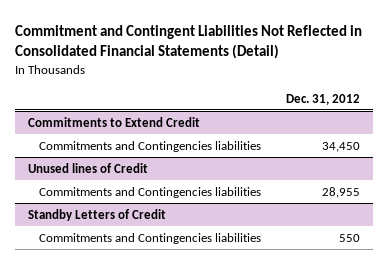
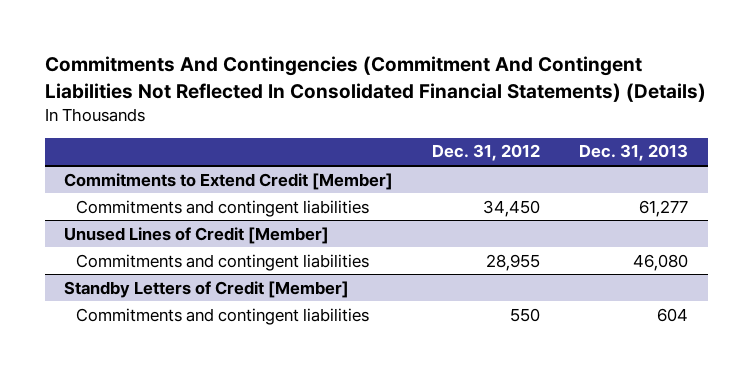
- Commitment and Contingent Liabilities Not Reflected in Consolidated Financial Statements (Detail)
+ Commitments And Contingencies (Commitment And Contingent Liabilities Not Reflected In Consolidated Financial Statements) (Details)
- | Dec. 31, 2012
+ | Dec. 31, 2012 | Dec. 31, 2013
- Commitments to Extend Credit
- Commitments and Contingencies liabilities | 34,450
- Unused lines of Credit
- Commitments and Contingencies liabilities | 28,955
- Standby Letters of Credit
- Commitments and Contingencies liabilities | 550
+ Commitments to Extend Credit [Member]
+ Commitments and contingent liabilities | 34,450 | 61,277
+ Unused Lines of Credit [Member]
+ Commitments and contingent liabilities | 28,955 | 46,080
+ Standby Letters of Credit [Member]
+ Commitments and contingent liabilities | 550 | 604

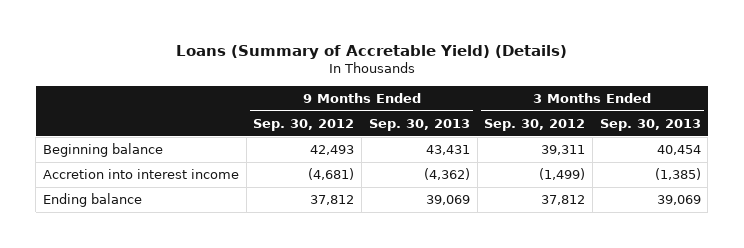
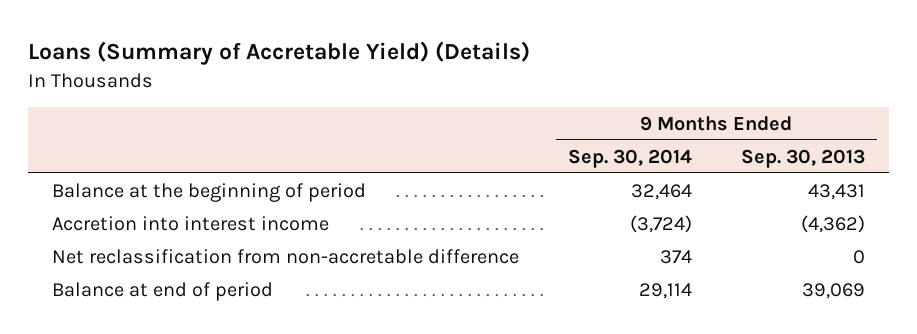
- | 9 Months Ended Sep. 30, 2012 | 9 Months Ended Sep. 30, 2013 | 3 Months Ended Sep. 30, 2012 | 3 Months Ended Sep. 30, 2013
+ | 9 Months Ended Sep. 30, 2014 | 9 Months Ended Sep. 30, 2013
- Beginning balance | 42,493 | 43,431 | 39,311 | 40,454
+ Balance at the beginning of period | 32,464 | 43,431
- Ending balance | 37,812 | 39,069 | 37,812 | 39,069
+ Net reclassification from non-accretable difference | 374 | 0
+ Balance at end of period | 29,114 | 39,069

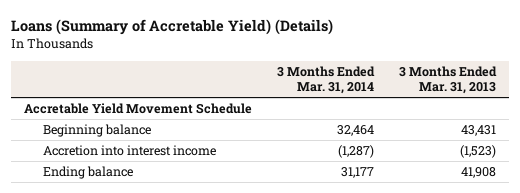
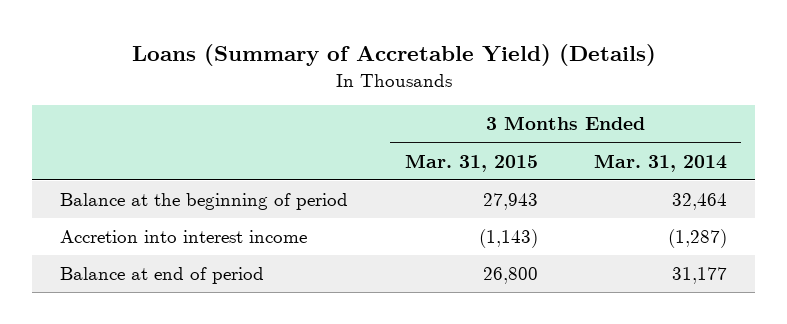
- | 3 Months Ended Mar. 31, 2014 | 3 Months Ended Mar. 31, 2013
+ | 3 Months Ended Mar. 31, 2015 | 3 Months Ended Mar. 31, 2014
- Accretable Yield Movement Schedule
- Beginning balance | 32,464 | 43,431
+ Balance at the beginning of period | 27,943 | 32,464
- Ending balance | 31,177 | 41,908
+ Balance at end of period | 26,800 | 31,177

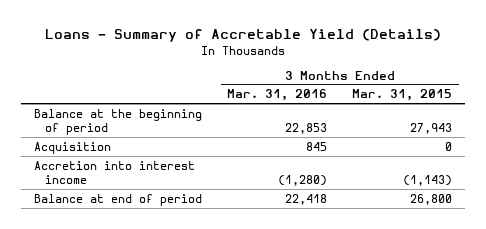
- Loans (Summary of Accretable Yield) (Details)
+ Loans - Summary of Accretable Yield (Details)
- | 3 Months Ended Mar. 31, 2015 | 3 Months Ended Mar. 31, 2014
+ | 3 Months Ended Mar. 31, 2016 | 3 Months Ended Mar. 31, 2015
+ Acquisition | 845 | 0

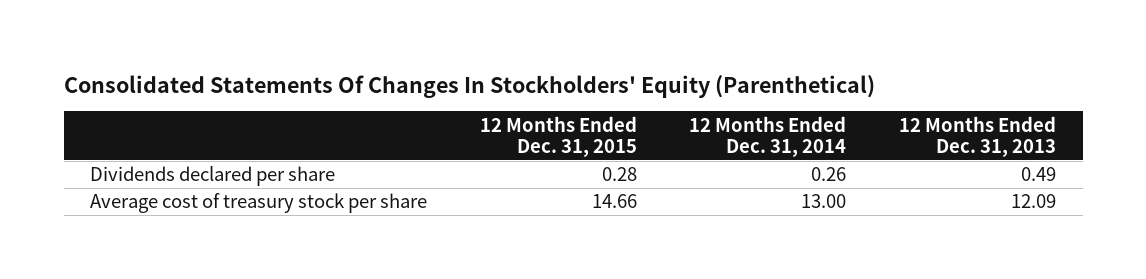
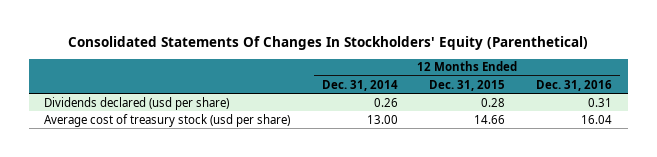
- | 12 Months Ended Dec. 31, 2015 | 12 Months Ended Dec. 31, 2014 | 12 Months Ended Dec. 31, 2013
+ | 12 Months Ended Dec. 31, 2014 | 12 Months Ended Dec. 31, 2015 | 12 Months Ended Dec. 31, 2016
- Dividends declared per share | 0.28 | 0.26 | 0.49
- Average cost of treasury stock per share | 14.66 | 13.00 | 12.09
+ Dividends declared (usd per share) | 0.26 | 0.28 | 0.31
+ Average cost of treasury stock (usd per share) | 13.00 | 14.66 | 16.04

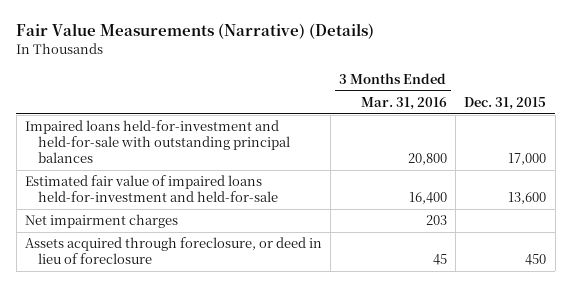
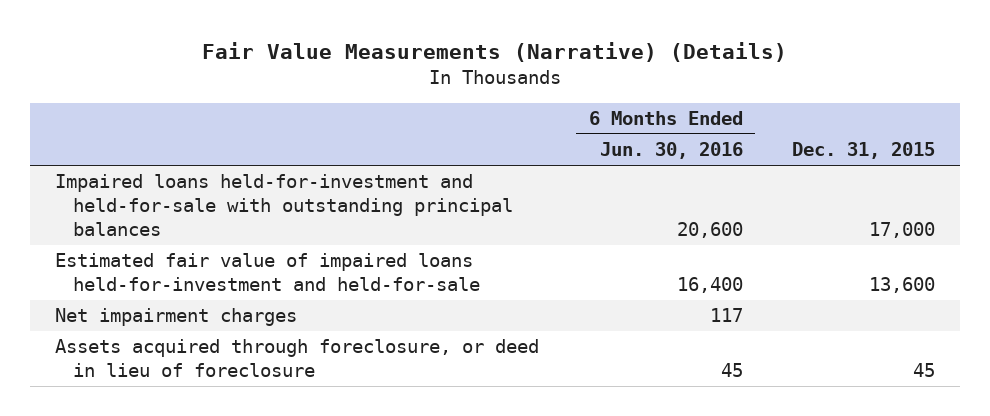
- | 3 Months Ended Mar. 31, 2016 | Dec. 31, 2015
+ | 6 Months Ended Jun. 30, 2016 | Dec. 31, 2015
- Assets acquired through foreclosure, or deed in lieu of foreclosure | 45 | 450
+ Assets acquired through foreclosure, or deed in lieu of foreclosure | 45 | 45

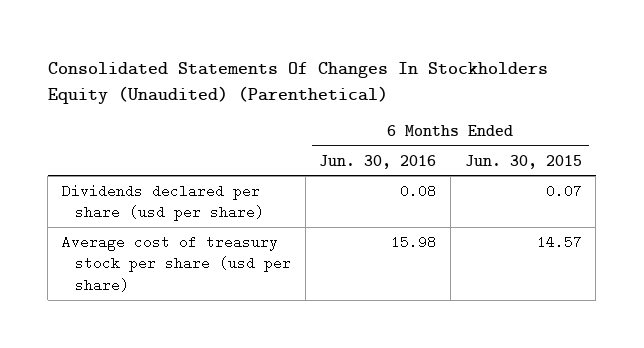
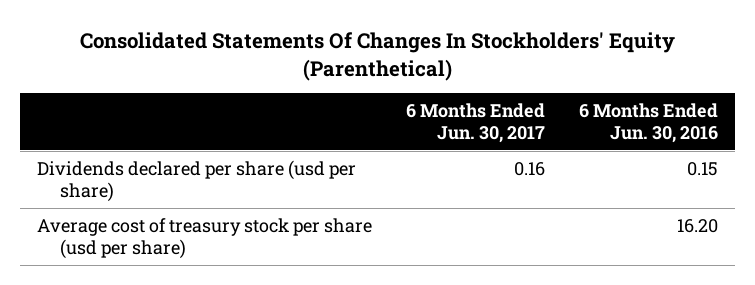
- Consolidated Statements Of Changes In Stockholders Equity (Unaudited) (Parenthetical)
+ Consolidated Statements Of Changes In Stockholders' Equity (Parenthetical)
- | 6 Months Ended Jun. 30, 2016 | 6 Months Ended Jun. 30, 2015
+ | 6 Months Ended Jun. 30, 2017 | 6 Months Ended Jun. 30, 2016
- Dividends declared per share (usd per share) | 0.08 | 0.07
- Average cost of treasury stock per share (usd per share) | 15.98 | 14.57
+ Dividends declared per share (usd per share) | 0.16 | 0.15
+ Average cost of treasury stock per share (usd per share) | | 16.20

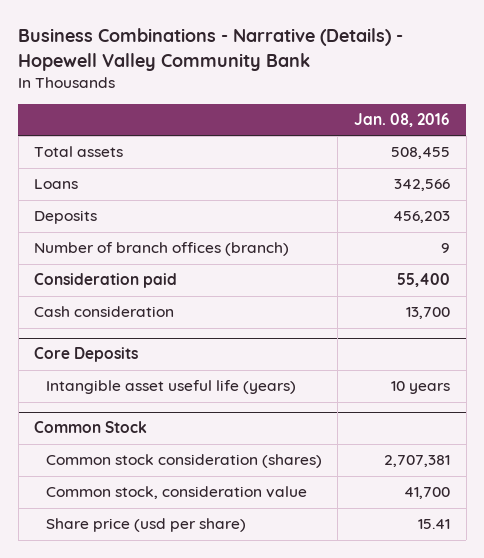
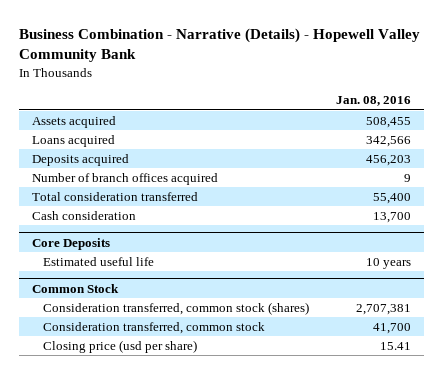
- Business Combinations - Narrative (Details) - Hopewell Valley Community Bank
+ Business Combination - Narrative (Details) - Hopewell Valley Community Bank
- Total assets | 508,455
- Loans | 342,566
- Deposits | 456,203
- Number of branch offices (branch) | 9
- Consideration paid | 55,400
+ Assets acquired | 508,455
+ Loans acquired | 342,566
+ Deposits acquired | 456,203
+ Number of branch offices acquired | 9
+ Total consideration transferred | 55,400
@ Core Deposits
- Intangible asset useful life (years) | 10 years
+ Estimated useful life | 10 years
@ Common Stock
- Common stock consideration (shares) | 2,707,381
- Common stock, consideration value | 41,700
- Share price (usd per share) | 15.41
+ Consideration transferred, common stock (shares) | 2,707,381
+ Consideration transferred, common stock | 41,700
+ Closing price (usd per share) | 15.41

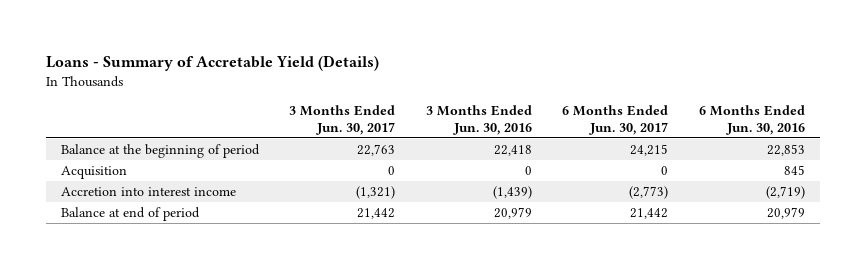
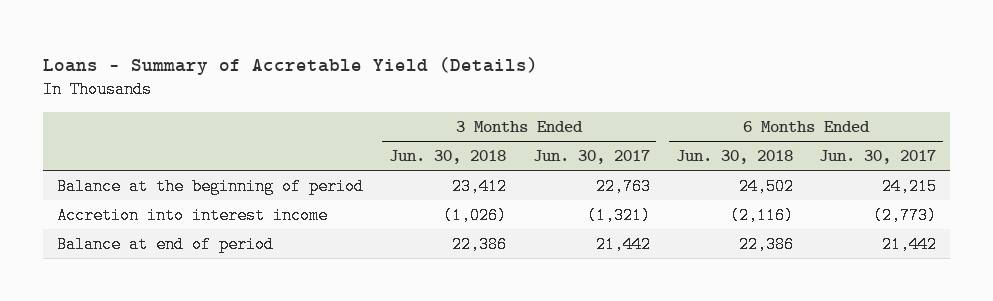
- | 3 Months Ended Jun. 30, 2017 | 3 Months Ended Jun. 30, 2016 | 6 Months Ended Jun. 30, 2017 | 6 Months Ended Jun. 30, 2016
+ | 3 Months Ended Jun. 30, 2018 | 3 Months Ended Jun. 30, 2017 | 6 Months Ended Jun. 30, 2018 | 6 Months Ended Jun. 30, 2017
- Acquisition | 0 | 0 | 0 | 845

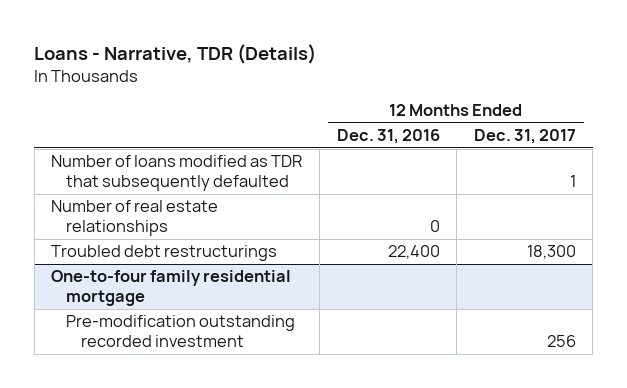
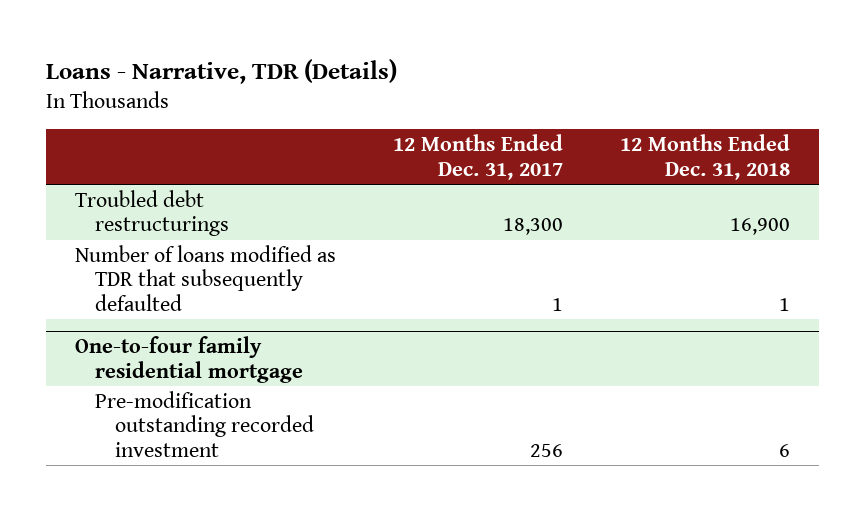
- | 12 Months Ended Dec. 31, 2016 | 12 Months Ended Dec. 31, 2017
+ | 12 Months Ended Dec. 31, 2017 | 12 Months Ended Dec. 31, 2018
- Number of real estate relationships | 0 |
moved down: Number of loans modified as TDR that subsequently defaulted | 1 | 1

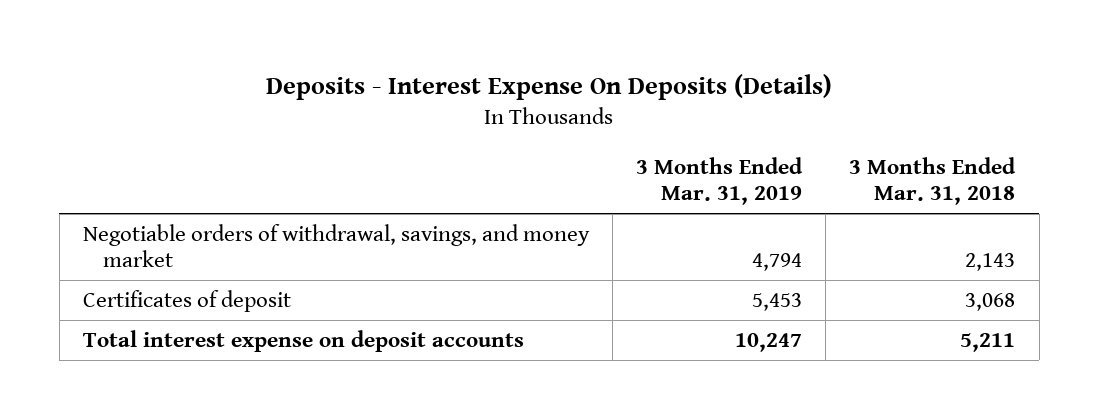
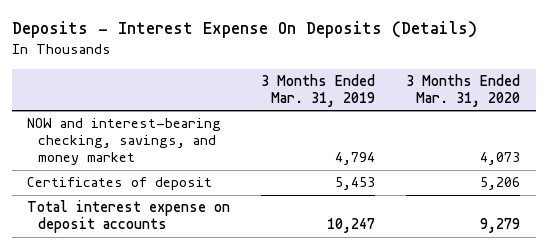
- | 3 Months Ended Mar. 31, 2019 | 3 Months Ended Mar. 31, 2018
+ | 3 Months Ended Mar. 31, 2019 | 3 Months Ended Mar. 31, 2020
- Negotiable orders of withdrawal, savings, and money market | 4,794 | 2,143
+ NOW and interest-bearing checking, savings, and money market | 4,794 | 4,073

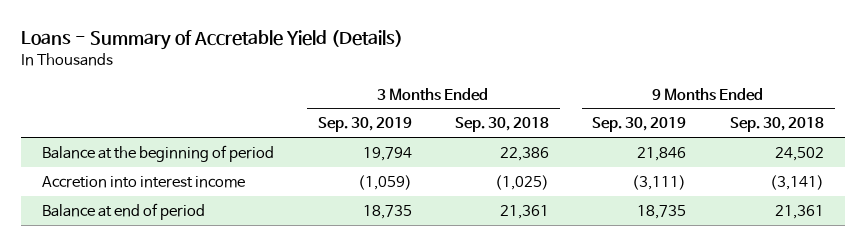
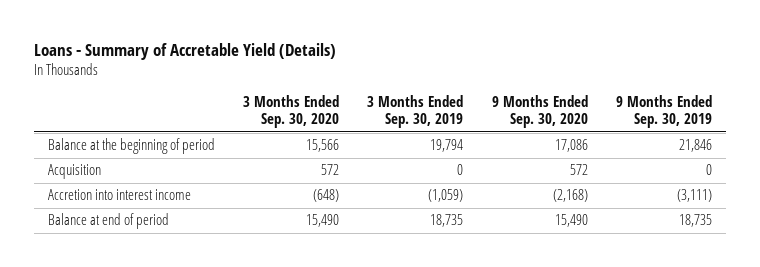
- | 3 Months Ended Sep. 30, 2019 | 3 Months Ended Sep. 30, 2018 | 9 Months Ended Sep. 30, 2019 | 9 Months Ended Sep. 30, 2018
+ | 3 Months Ended Sep. 30, 2020 | 3 Months Ended Sep. 30, 2019 | 9 Months Ended Sep. 30, 2020 | 9 Months Ended Sep. 30, 2019
+ Acquisition | 572 | 0 | 572 | 0

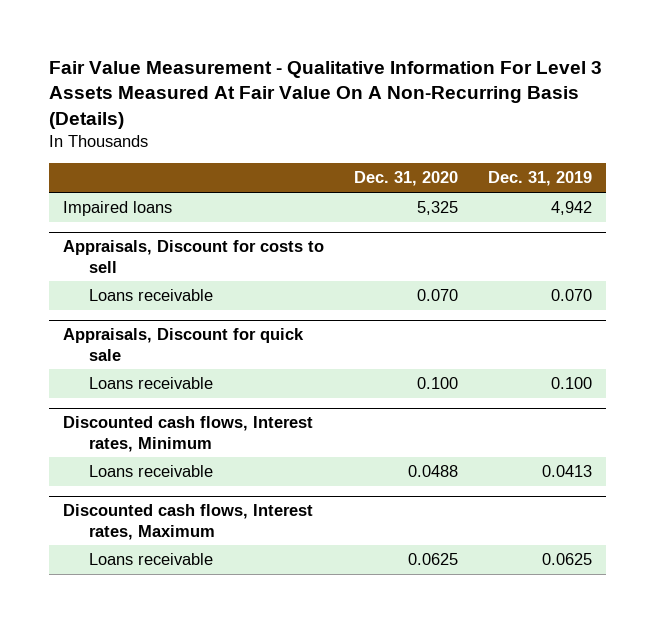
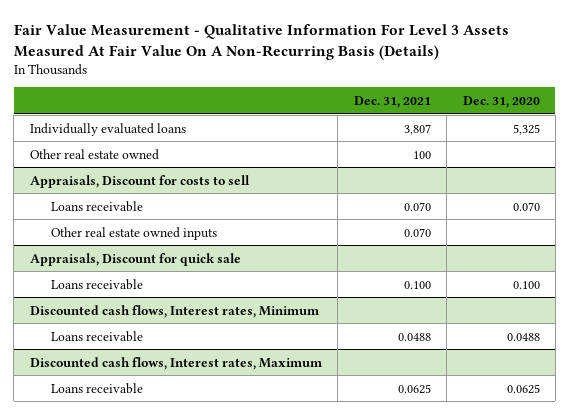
- | Dec. 31, 2020 | Dec. 31, 2019
+ | Dec. 31, 2021 | Dec. 31, 2020
- Impaired loans | 5,325 | 4,942
+ Individually evaluated loans | 3,807 | 5,325
+ Other real estate owned | 100 |
@ Appraisals, Discount for costs to sell
+ Other real estate owned inputs | 0.070 |

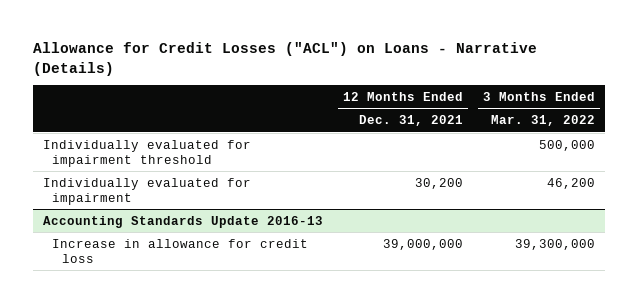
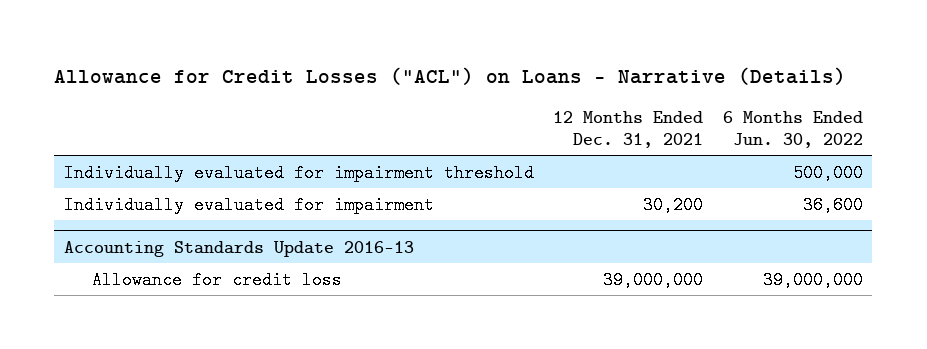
- | 12 Months Ended Dec. 31, 2021 | 3 Months Ended Mar. 31, 2022
+ | 12 Months Ended Dec. 31, 2021 | 6 Months Ended Jun. 30, 2022
@ Accounting Standards Update 2016-13
- Increase in allowance for credit loss | 39,000,000 | 39,300,000
+ Allowance for credit loss | 39,000,000 | 39,000,000

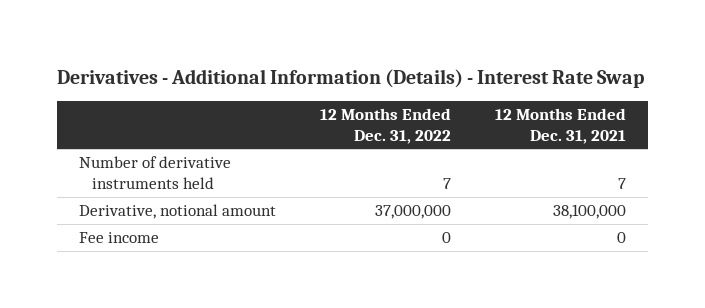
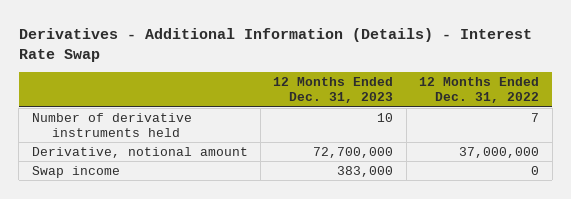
- | 12 Months Ended Dec. 31, 2022 | 12 Months Ended Dec. 31, 2021
+ | 12 Months Ended Dec. 31, 2023 | 12 Months Ended Dec. 31, 2022
- Fee income | 0 | 0
+ Swap income | 383,000 | 0

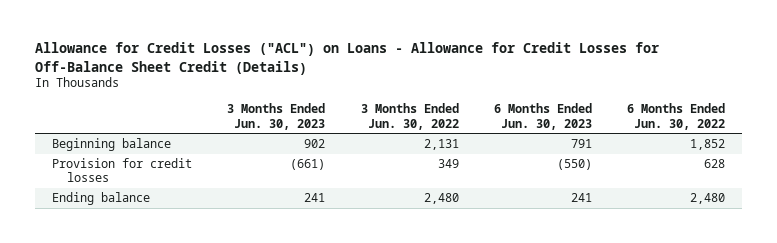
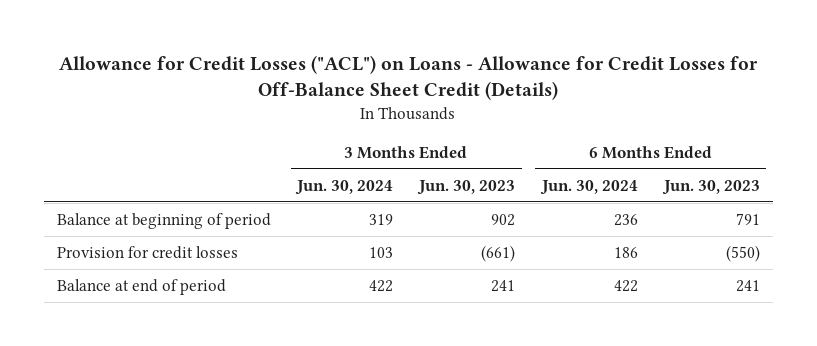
- | 3 Months Ended Jun. 30, 2023 | 3 Months Ended Jun. 30, 2022 | 6 Months Ended Jun. 30, 2023 | 6 Months Ended Jun. 30, 2022
+ | 3 Months Ended Jun. 30, 2024 | 3 Months Ended Jun. 30, 2023 | 6 Months Ended Jun. 30, 2024 | 6 Months Ended Jun. 30, 2023
- Beginning balance | 902 | 2,131 | 791 | 1,852
+ Balance at beginning of period | 319 | 902 | 236 | 791
- Ending balance | 241 | 2,480 | 241 | 2,480
+ Balance at end of period | 422 | 241 | 422 | 241

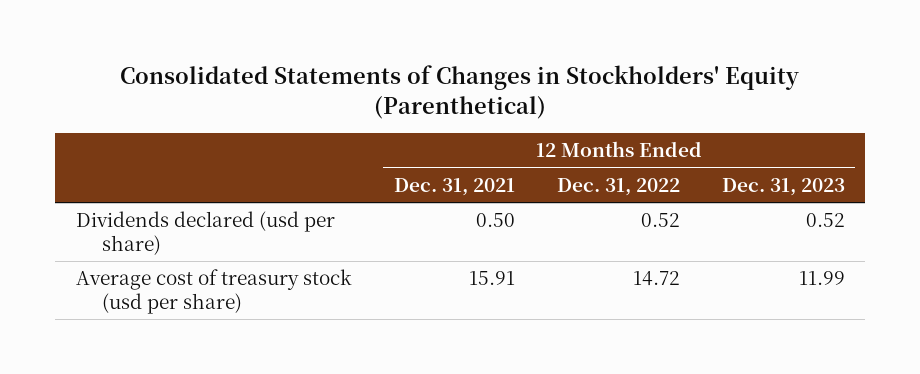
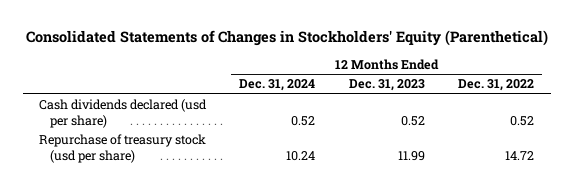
- | 12 Months Ended Dec. 31, 2021 | 12 Months Ended Dec. 31, 2022 | 12 Months Ended Dec. 31, 2023
+ | 12 Months Ended Dec. 31, 2024 | 12 Months Ended Dec. 31, 2023 | 12 Months Ended Dec. 31, 2022
- Dividends declared (usd per share) | 0.50 | 0.52 | 0.52
- Average cost of treasury stock (usd per share) | 15.91 | 14.72 | 11.99
+ Cash dividends declared (usd per share) | 0.52 | 0.52 | 0.52
+ Repurchase of treasury stock (usd per share) | 10.24 | 11.99 | 14.72

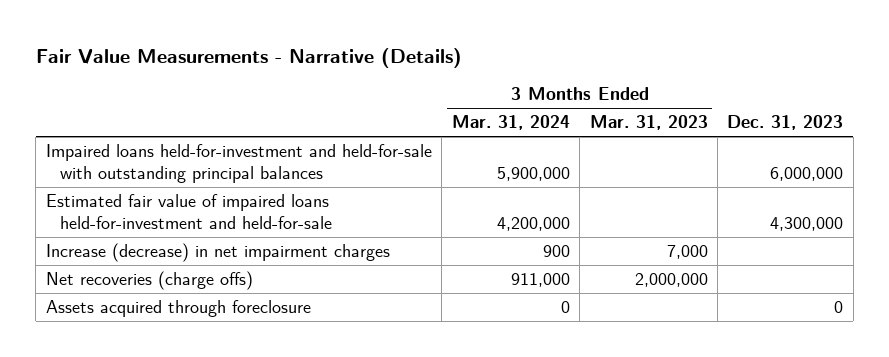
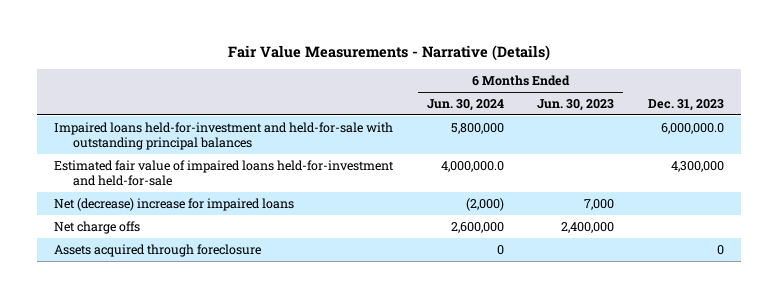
- | 3 Months Ended Mar. 31, 2024 | 3 Months Ended Mar. 31, 2023 | Dec. 31, 2023
+ | 6 Months Ended Jun. 30, 2024 | 6 Months Ended Jun. 30, 2023 | Dec. 31, 2023
- Impaired loans held-for-investment and held-for-sale with outstanding principal balances | 5,900,000 | | 6,000,000
+ Impaired loans held-for-investment and held-for-sale with outstanding principal balances | 5,800,000 | | 6,000,000.0
- Increase (decrease) in net impairment charges | 900 | 7,000 |
- Net recoveries (charge offs) | 911,000 | 2,000,000 |
+ Net (decrease) increase for impaired loans | (2,000) | 7,000 |
+ Net charge offs | 2,600,000 | 2,400,000 |

